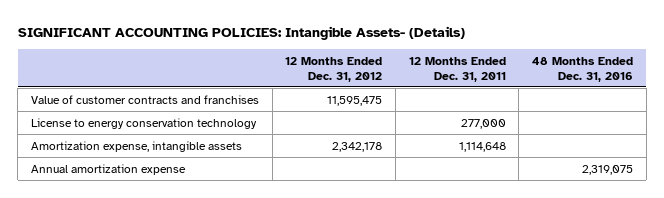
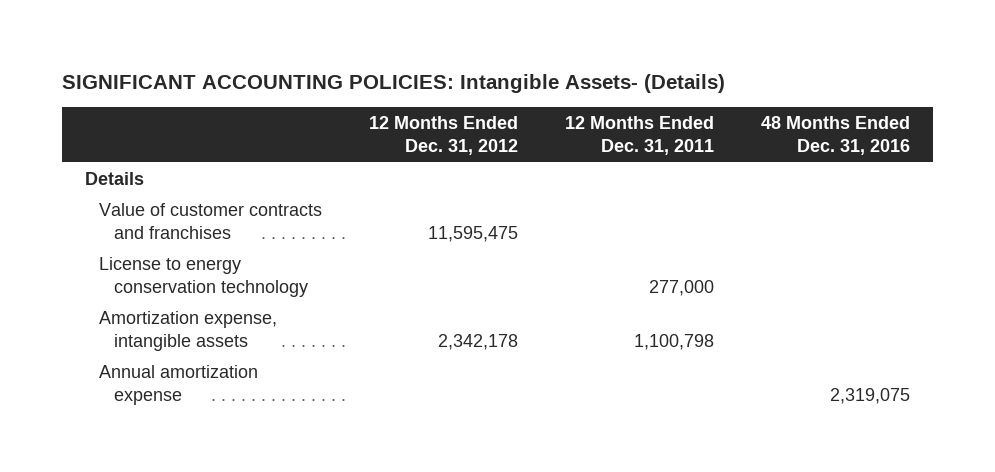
+ Details
- Amortization expense, intangible assets | 2,342,178 | 1,114,648 |
+ Amortization expense, intangible assets | 2,342,178 | 1,100,798 |

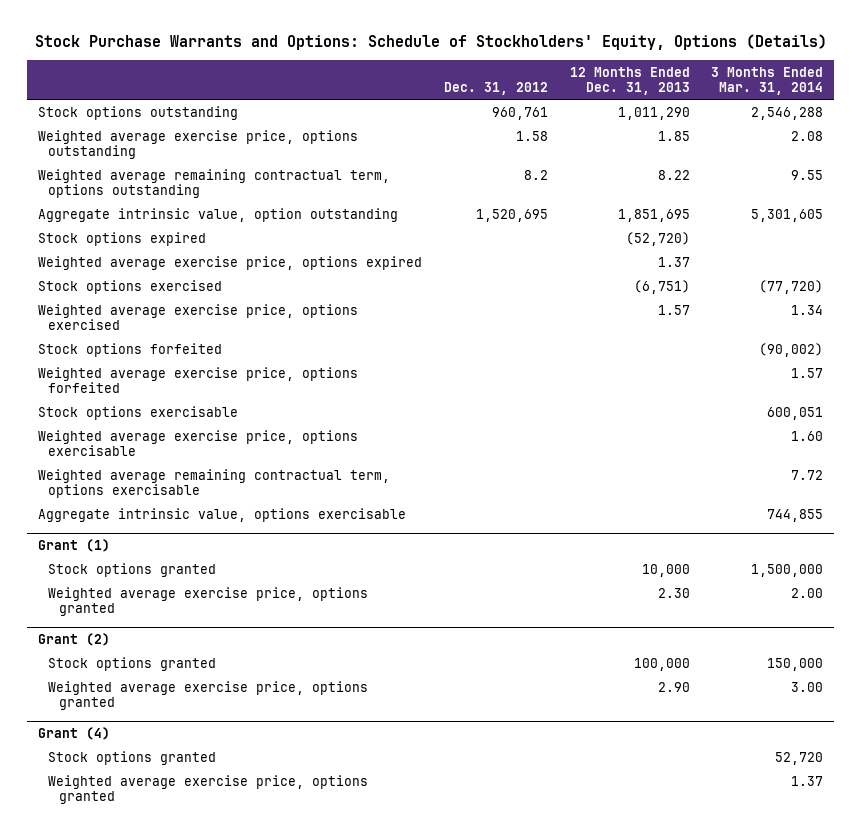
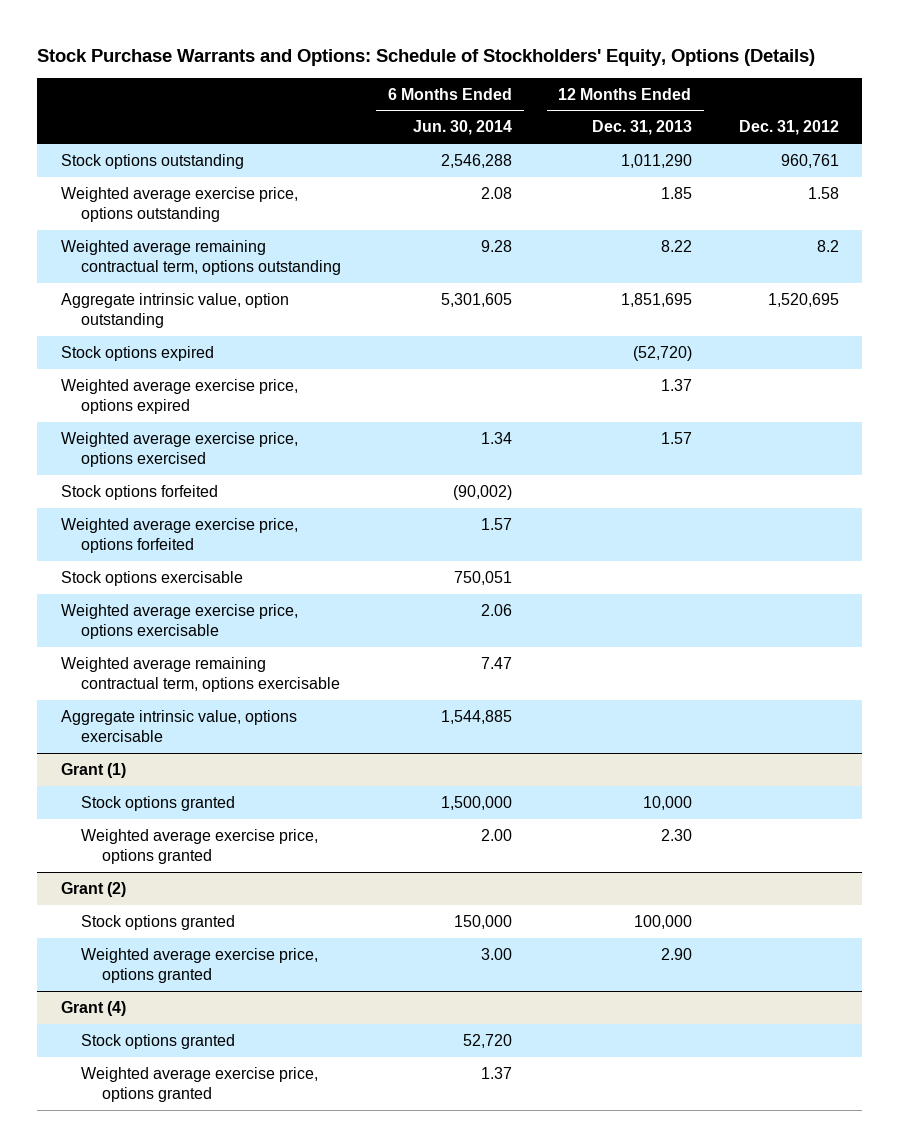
- | Dec. 31, 2012 | 12 Months Ended Dec. 31, 2013 | 3 Months Ended Mar. 31, 2014
+ | 6 Months Ended Jun. 30, 2014 | 12 Months Ended Dec. 31, 2013 | Dec. 31, 2012
- Stock options exercised | | (6,751) | (77,720)

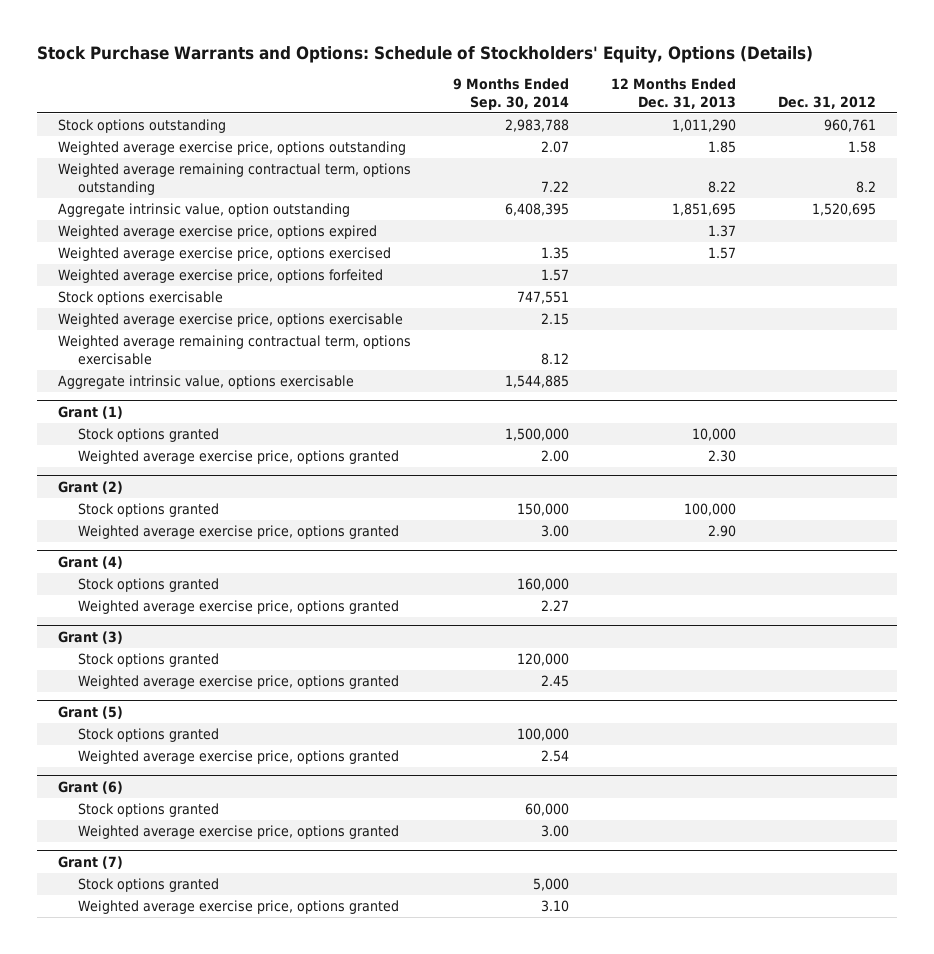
- | 6 Months Ended Jun. 30, 2014 | 12 Months Ended Dec. 31, 2013 | Dec. 31, 2012
+ | 9 Months Ended Sep. 30, 2014 | 12 Months Ended Dec. 31, 2013 | Dec. 31, 2012
- Stock options expired | | (52,720) |
- Stock options forfeited | (90,002) | |
+ Grant (3)
+ Stock options granted | 120,000 | |
+ Weighted average exercise price, options granted | 2.45 | |
+ Grant (5)
+ Stock options granted | 100,000 | |
+ Weighted average exercise price, options granted | 2.54 | |
+ Grant (6)
+ Stock options granted | 60,000 | |
+ Weighted average exercise price, options granted | 3.00 | |
+ Grant (7)
+ Stock options granted | 5,000 | |
+ Weighted average exercise price, options granted | 3.10 | |

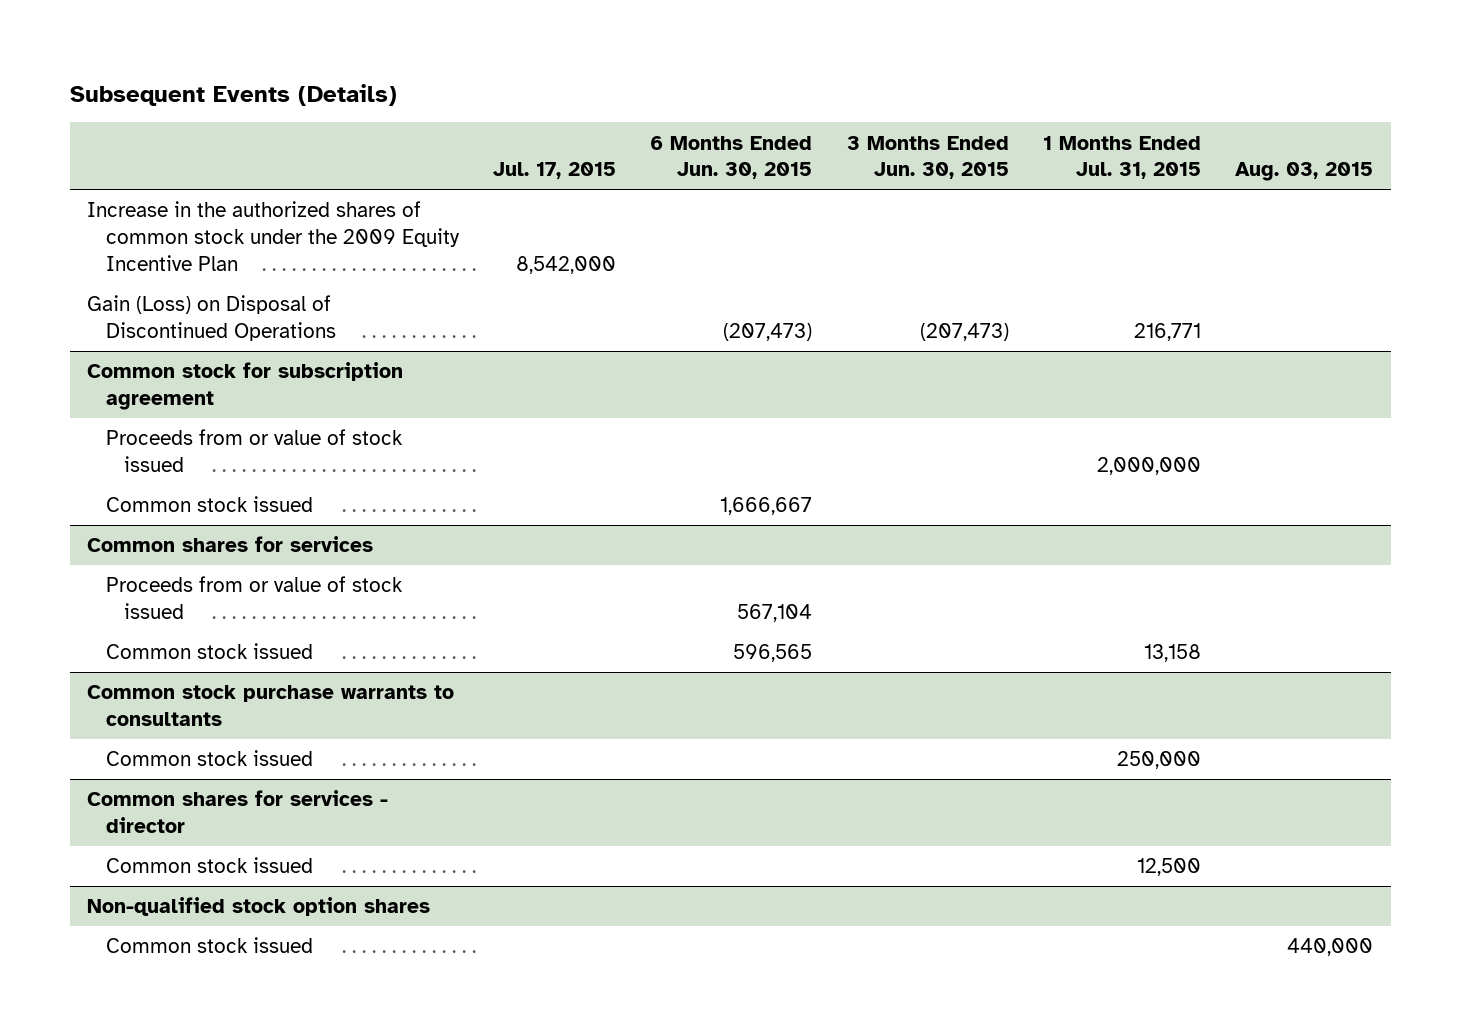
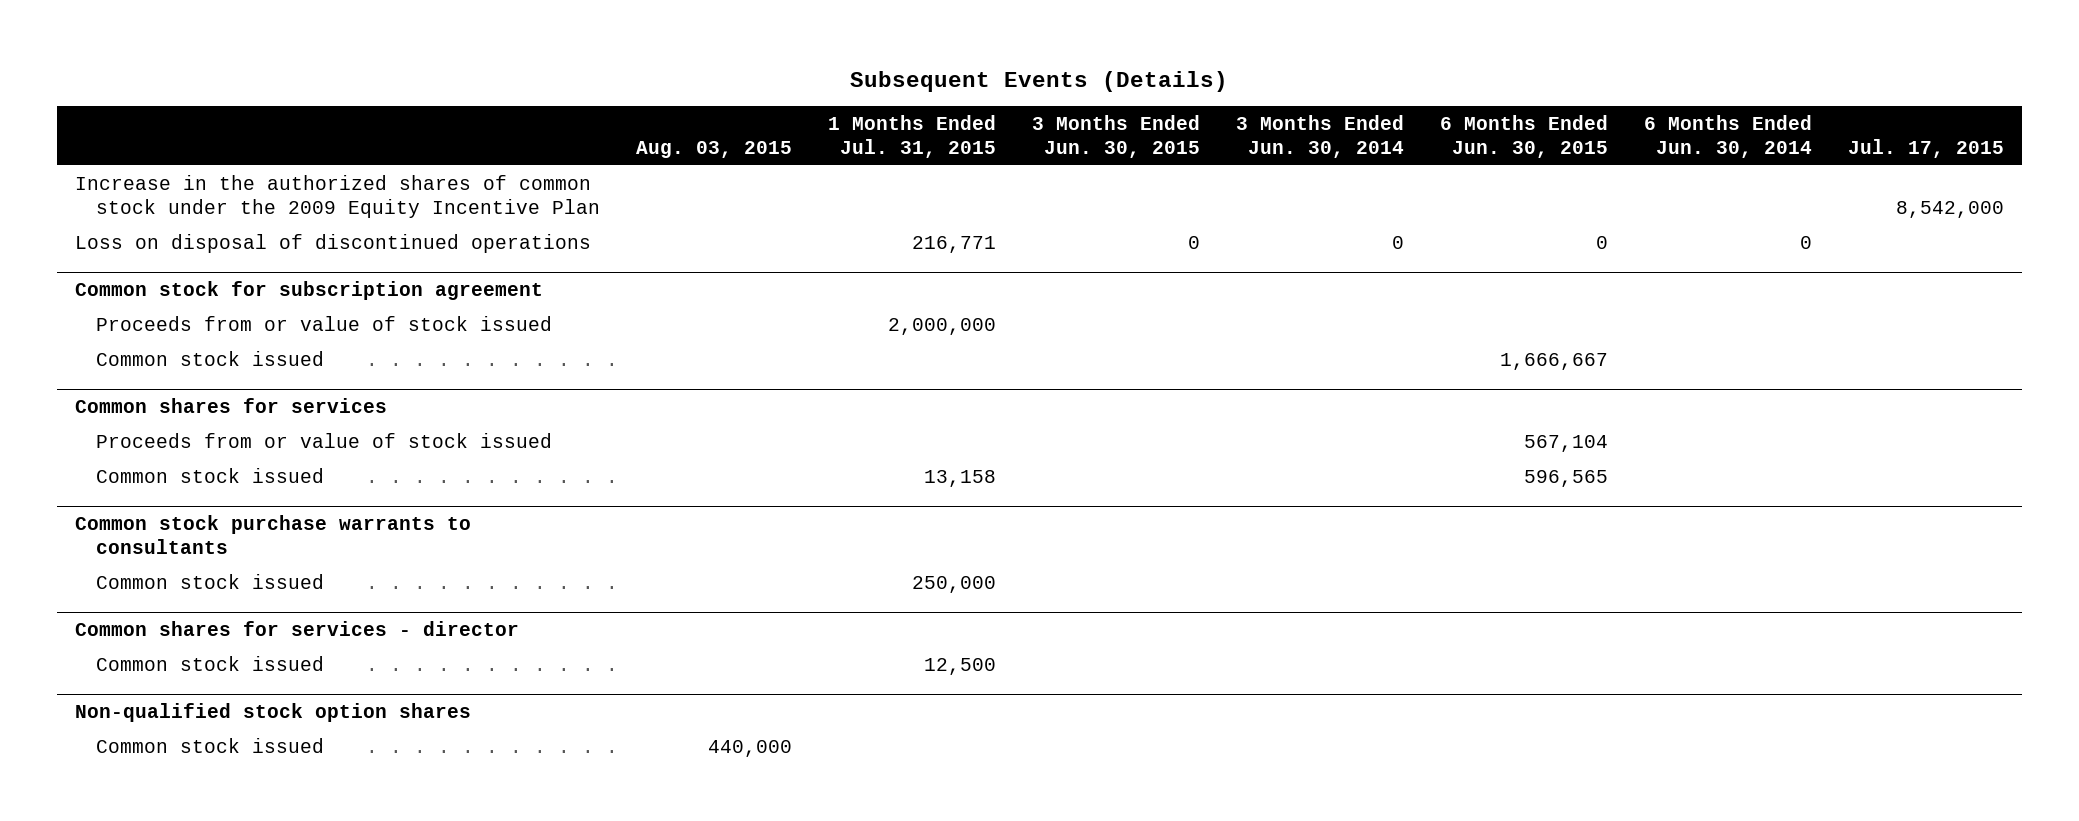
- | Jul. 17, 2015 | 6 Months Ended Jun. 30, 2015 | 3 Months Ended Jun. 30, 2015 | 1 Months Ended Jul. 31, 2015 | Aug. 03, 2015
+ | Aug. 03, 2015 | 1 Months Ended Jul. 31, 2015 | 3 Months Ended Jun. 30, 2015 | 3 Months Ended Jun. 30, 2014 | 6 Months Ended Jun. 30, 2015 | 6 Months Ended Jun. 30, 2014 | Jul. 17, 2015
- Gain (Loss) on Disposal of Discontinued Operations | | (207,473) | (207,473) | 216,771 |
+ Loss on disposal of discontinued operations | | 216,771 | 0 | 0 | 0 | 0 |

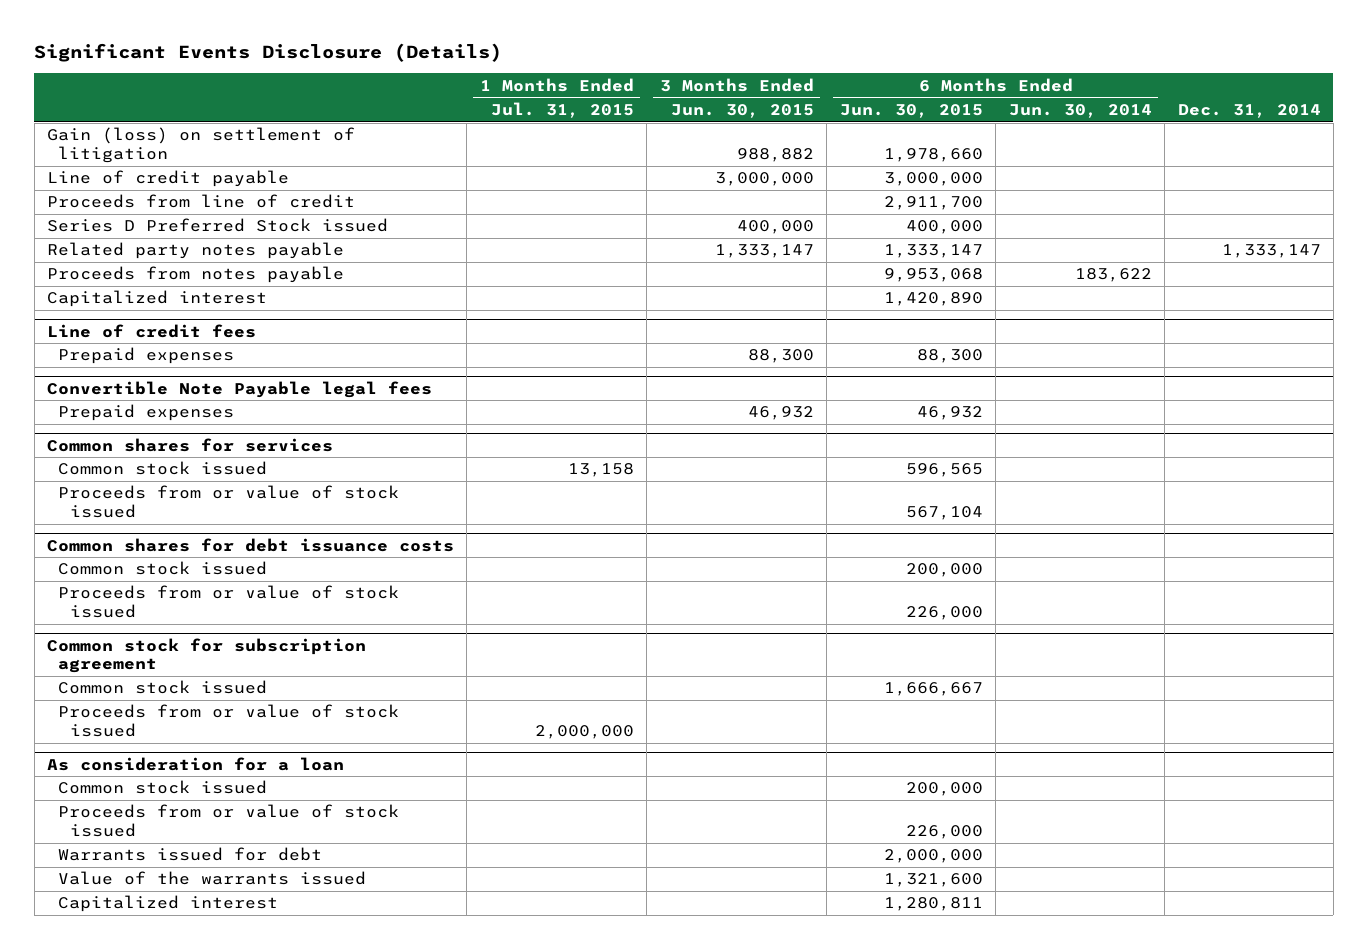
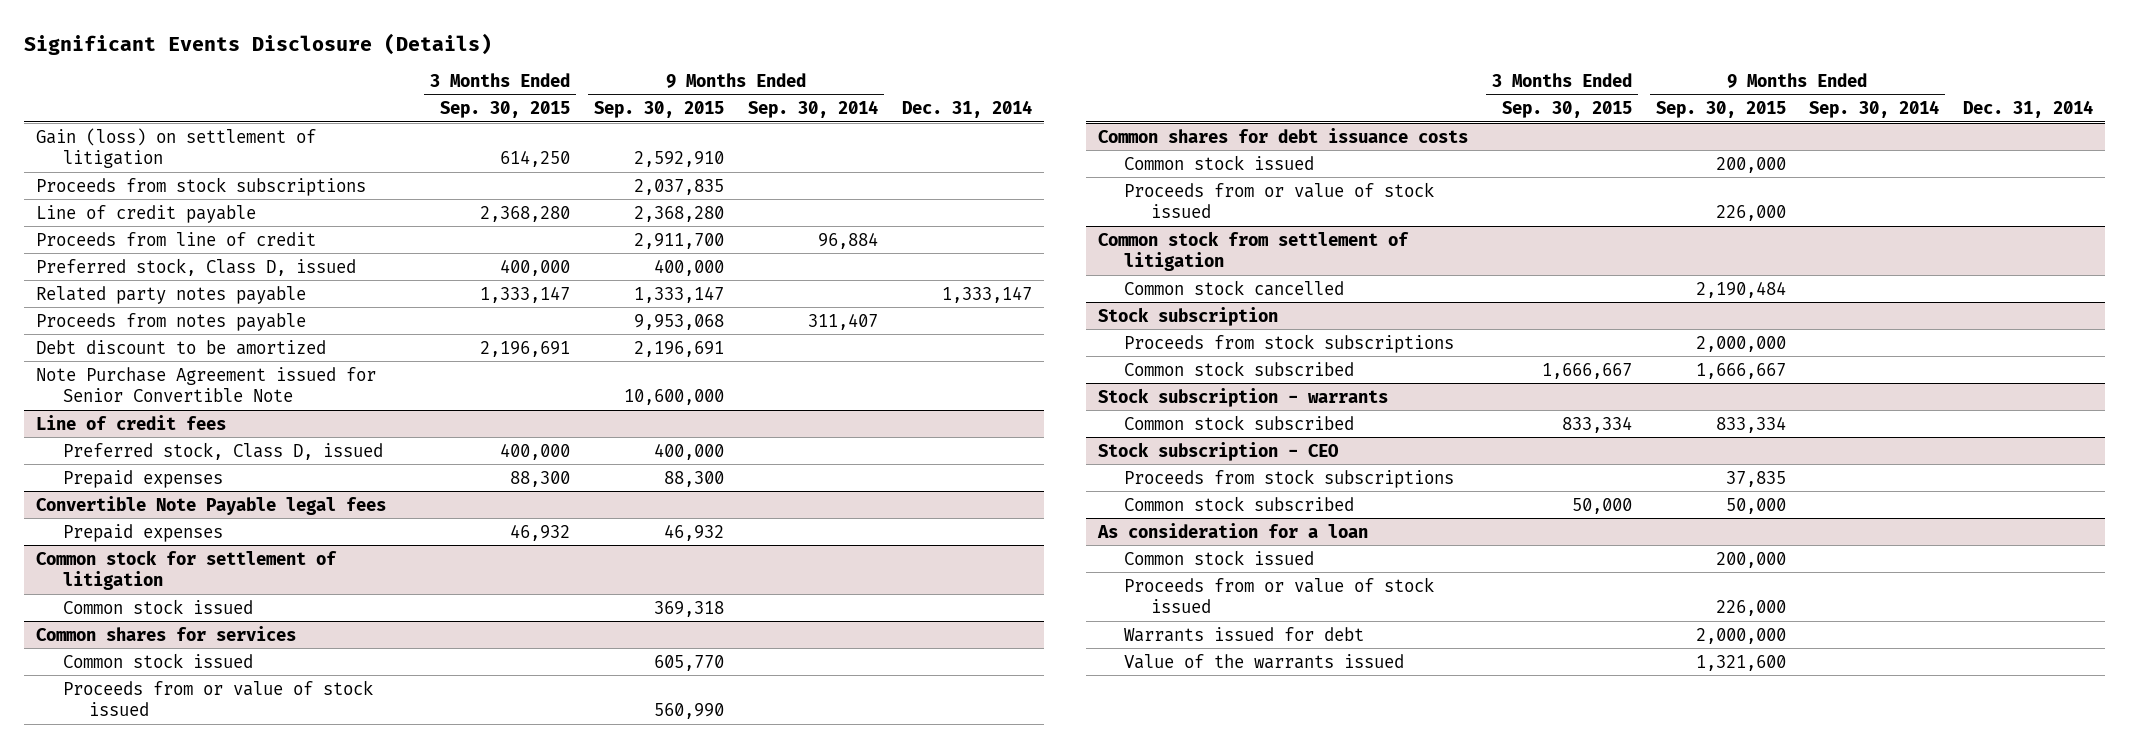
- | 1 Months Ended Jul. 31, 2015 | 3 Months Ended Jun. 30, 2015 | 6 Months Ended Jun. 30, 2015 | 6 Months Ended Jun. 30, 2014 | Dec. 31, 2014
+ | 3 Months Ended Sep. 30, 2015 | 9 Months Ended Sep. 30, 2015 | 9 Months Ended Sep. 30, 2014 | Dec. 31, 2014
+ Proceeds from stock subscriptions | | 2,037,835 | |
- Series D Preferred Stock issued | | 400,000 | 400,000 | |
+ Preferred stock, Class D, issued | 400,000 | 400,000 | |
- Capitalized interest | | | 1,420,890 | |
+ Debt discount to be amortized | 2,196,691 | 2,196,691 | |
+ Note Purchase Agreement issued for Senior Convertible Note | | 10,600,000 | |
@ Line of credit fees
+ Preferred stock, Class D, issued | 400,000 | 400,000 | |
+ Common stock for settlement of litigation
+ Common stock issued | | 369,318 | |
- Common stock for subscription agreement
- Common stock issued | | | 1,666,667 | |
- Proceeds from or value of stock issued | 2,000,000 | | | |
+ Common stock from settlement of litigation
+ Common stock cancelled | | 2,190,484 | |
+ Stock subscription
+ Proceeds from stock subscriptions | | 2,000,000 | |
+ Common stock subscribed | 1,666,667 | 1,666,667 | |
+ Stock subscription - warrants
+ Common stock subscribed | 833,334 | 833,334 | |
+ Stock subscription - CEO
+ Proceeds from stock subscriptions | | 37,835 | |
+ Common stock subscribed | 50,000 | 50,000 | |
@ As consideration for a loan
- Capitalized interest | | | 1,280,811 | |

